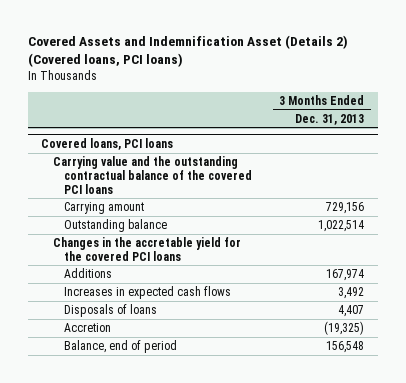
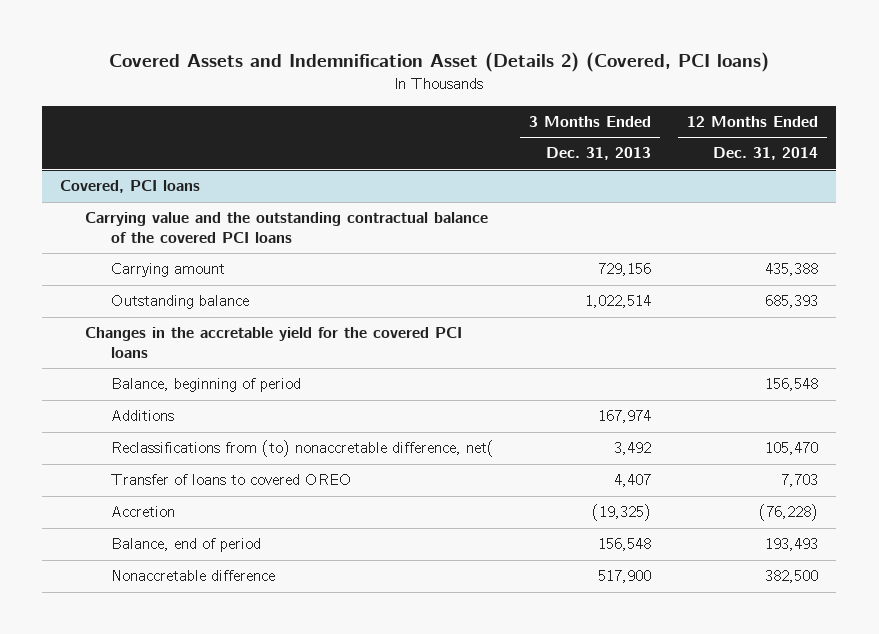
- Covered Assets and Indemnification Asset (Details 2) (Covered loans, PCI loans)
+ Covered Assets and Indemnification Asset (Details 2) (Covered, PCI loans)
- | 3 Months Ended Dec. 31, 2013
+ | 3 Months Ended Dec. 31, 2013 | 12 Months Ended Dec. 31, 2014
- Covered loans, PCI loans
+ Covered, PCI loans
+ Balance, beginning of period | | 156,548
- Increases in expected cash flows | 3,492
- Disposals of loans | 4,407
+ Reclassifications from (to) nonaccretable difference, net( | 3,492 | 105,470
+ Transfer of loans to covered OREO | 4,407 | 7,703
+ Nonaccretable difference | 517,900 | 382,500

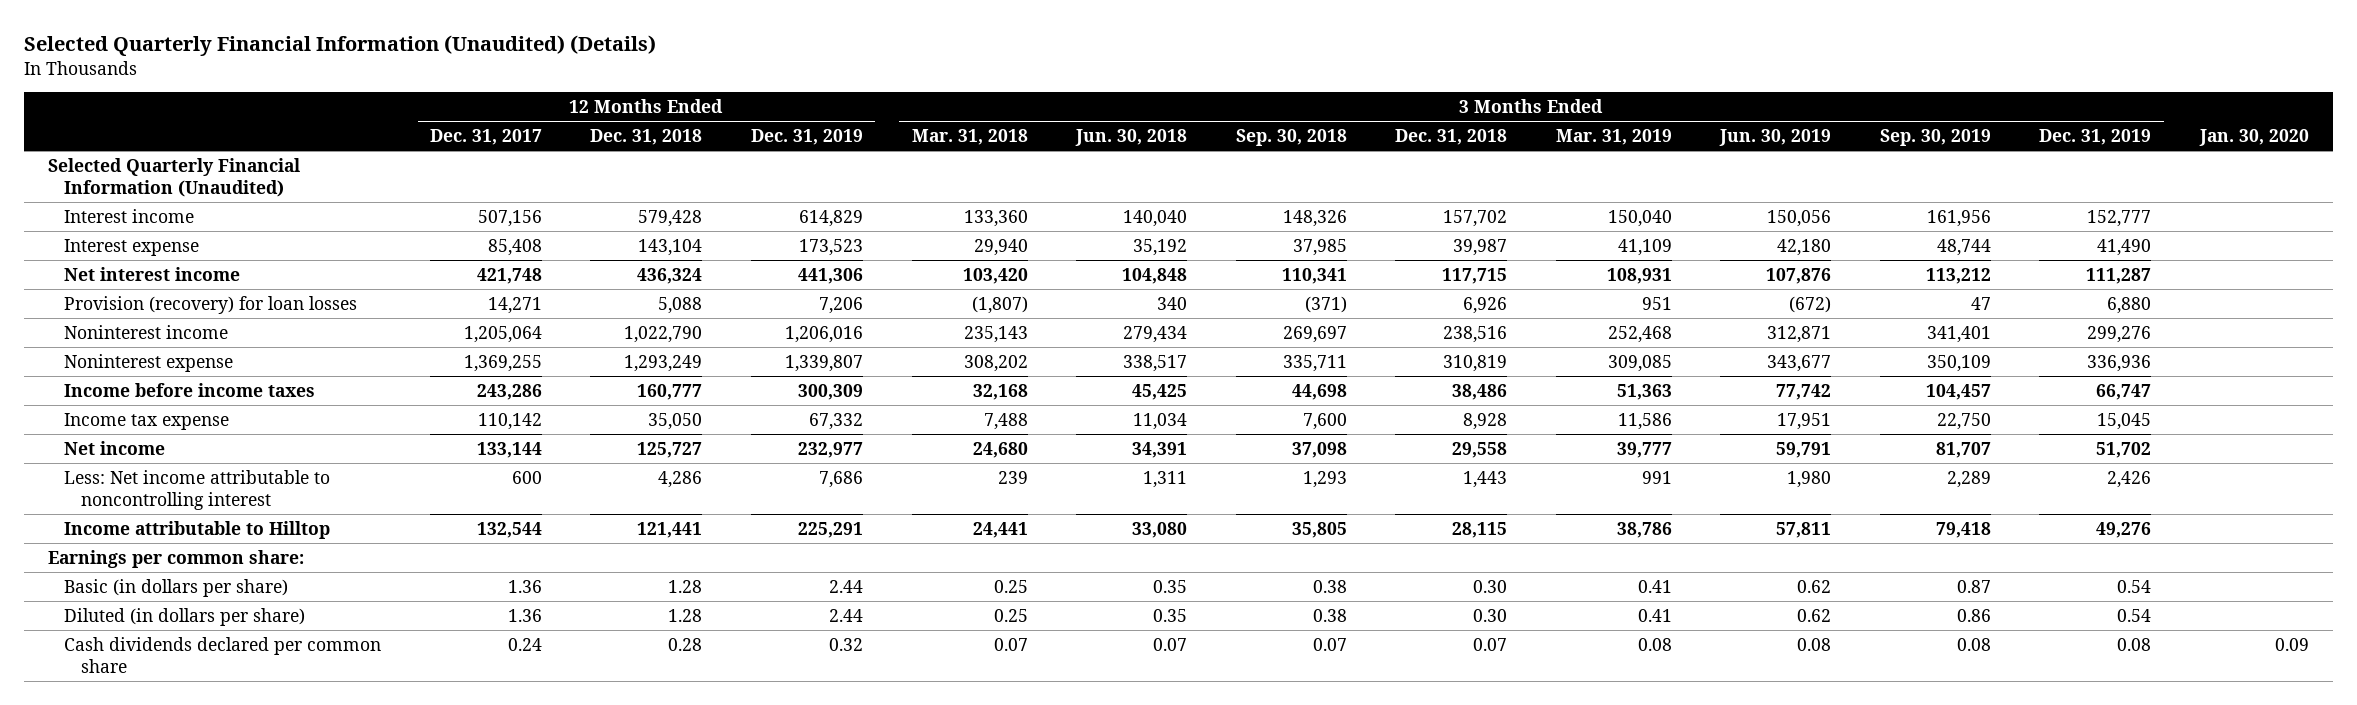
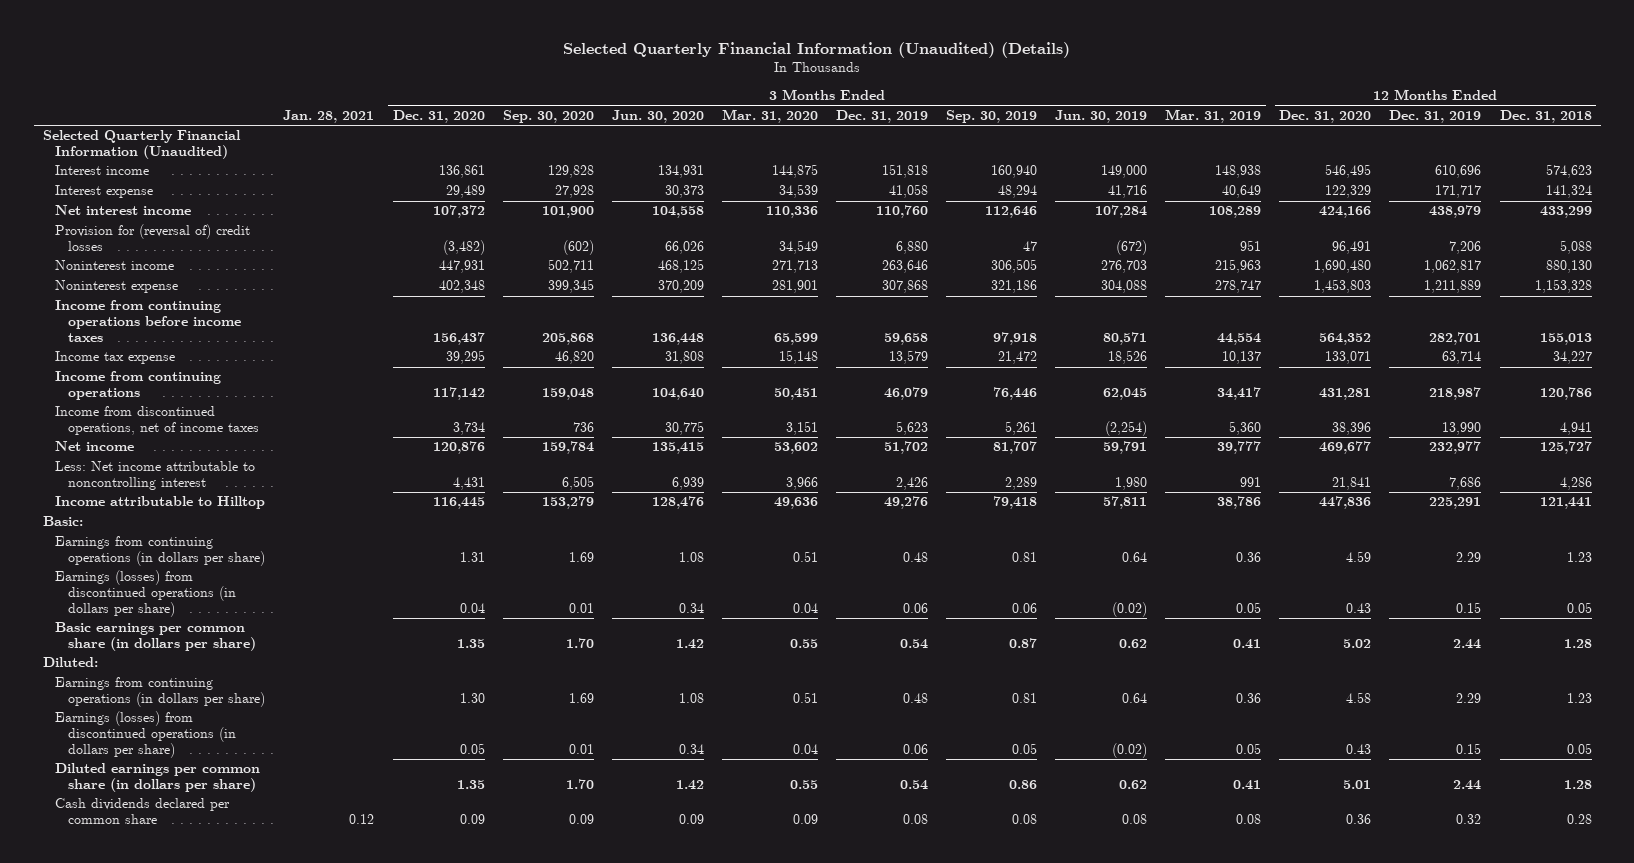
- | 12 Months Ended Dec. 31, 2017 | 12 Months Ended Dec. 31, 2018 | 12 Months Ended Dec. 31, 2019 | 3 Months Ended Mar. 31, 2018 | 3 Months Ended Jun. 30, 2018 | 3 Months Ended Sep. 30, 2018 | 3 Months Ended Dec. 31, 2018 | 3 Months Ended Mar. 31, 2019 | 3 Months Ended Jun. 30, 2019 | 3 Months Ended Sep. 30, 2019 | 3 Months Ended Dec. 31, 2019 | Jan. 30, 2020
+ | Jan. 28, 2021 | 3 Months Ended Dec. 31, 2020 | 3 Months Ended Sep. 30, 2020 | 3 Months Ended Jun. 30, 2020 | 3 Months Ended Mar. 31, 2020 | 3 Months Ended Dec. 31, 2019 | 3 Months Ended Sep. 30, 2019 | 3 Months Ended Jun. 30, 2019 | 3 Months Ended Mar. 31, 2019 | 12 Months Ended Dec. 31, 2020 | 12 Months Ended Dec. 31, 2019 | 12 Months Ended Dec. 31, 2018
- Interest income | 507,156 | 579,428 | 614,829 | 133,360 | 140,040 | 148,326 | 157,702 | 150,040 | 150,056 | 161,956 | 152,777 |
- Interest expense | 85,408 | 143,104 | 173,523 | 29,940 | 35,192 | 37,985 | 39,987 | 41,109 | 42,180 | 48,744 | 41,490 |
- Net interest income | 421,748 | 436,324 | 441,306 | 103,420 | 104,848 | 110,341 | 117,715 | 108,931 | 107,876 | 113,212 | 111,287 |
- Provision (recovery) for loan losses | 14,271 | 5,088 | 7,206 | (1,807) | 340 | (371) | 6,926 | 951 | (672) | 47 | 6,880 |
- Noninterest income | 1,205,064 | 1,022,790 | 1,206,016 | 235,143 | 279,434 | 269,697 | 238,516 | 252,468 | 312,871 | 341,401 | 299,276 |
- Noninterest expense | 1,369,255 | 1,293,249 | 1,339,807 | 308,202 | 338,517 | 335,711 | 310,819 | 309,085 | 343,677 | 350,109 | 336,936 |
- Income before income taxes | 243,286 | 160,777 | 300,309 | 32,168 | 45,425 | 44,698 | 38,486 | 51,363 | 77,742 | 104,457 | 66,747 |
- Income tax expense | 110,142 | 35,050 | 67,332 | 7,488 | 11,034 | 7,600 | 8,928 | 11,586 | 17,951 | 22,750 | 15,045 |
+ Interest income | | 136,861 | 129,828 | 134,931 | 144,875 | 151,818 | 160,940 | 149,000 | 148,938 | 546,495 | 610,696 | 574,623
+ Interest expense | | 29,489 | 27,928 | 30,373 | 34,539 | 41,058 | 48,294 | 41,716 | 40,649 | 122,329 | 171,717 | 141,324
+ Net interest income | | 107,372 | 101,900 | 104,558 | 110,336 | 110,760 | 112,646 | 107,284 | 108,289 | 424,166 | 438,979 | 433,299
+ Provision for (reversal of) credit losses | | (3,482) | (602) | 66,026 | 34,549 | 6,880 | 47 | (672) | 951 | 96,491 | 7,206 | 5,088
+ Noninterest income | | 447,931 | 502,711 | 468,125 | 271,713 | 263,646 | 306,505 | 276,703 | 215,963 | 1,690,480 | 1,062,817 | 880,130
+ Noninterest expense | | 402,348 | 399,345 | 370,209 | 281,901 | 307,868 | 321,186 | 304,088 | 278,747 | 1,453,803 | 1,211,889 | 1,153,328
+ Income from continuing operations before income taxes | | 156,437 | 205,868 | 136,448 | 65,599 | 59,658 | 97,918 | 80,571 | 44,554 | 564,352 | 282,701 | 155,013
+ Income tax expense | | 39,295 | 46,820 | 31,808 | 15,148 | 13,579 | 21,472 | 18,526 | 10,137 | 133,071 | 63,714 | 34,227
+ Income from continuing operations | | 117,142 | 159,048 | 104,640 | 50,451 | 46,079 | 76,446 | 62,045 | 34,417 | 431,281 | 218,987 | 120,786
+ Income from discontinued operations, net of income taxes | | 3,734 | 736 | 30,775 | 3,151 | 5,623 | 5,261 | (2,254) | 5,360 | 38,396 | 13,990 | 4,941
- Earnings per common share:
- Basic (in dollars per share) | 1.36 | 1.28 | 2.44 | 0.25 | 0.35 | 0.38 | 0.30 | 0.41 | 0.62 | 0.87 | 0.54 |
- Diluted (in dollars per share) | 1.36 | 1.28 | 2.44 | 0.25 | 0.35 | 0.38 | 0.30 | 0.41 | 0.62 | 0.86 | 0.54 |
+ Basic:
+ Earnings from continuing operations (in dollars per share) | | 1.31 | 1.69 | 1.08 | 0.51 | 0.48 | 0.81 | 0.64 | 0.36 | 4.59 | 2.29 | 1.23
+ Earnings (losses) from discontinued operations (in dollars per share) | | 0.04 | 0.01 | 0.34 | 0.04 | 0.06 | 0.06 | (0.02) | 0.05 | 0.43 | 0.15 | 0.05
+ Basic earnings per common share (in dollars per share) | | 1.35 | 1.70 | 1.42 | 0.55 | 0.54 | 0.87 | 0.62 | 0.41 | 5.02 | 2.44 | 1.28
+ Diluted:
+ Earnings from continuing operations (in dollars per share) | | 1.30 | 1.69 | 1.08 | 0.51 | 0.48 | 0.81 | 0.64 | 0.36 | 4.58 | 2.29 | 1.23
+ Earnings (losses) from discontinued operations (in dollars per share) | | 0.05 | 0.01 | 0.34 | 0.04 | 0.06 | 0.05 | (0.02) | 0.05 | 0.43 | 0.15 | 0.05
+ Diluted earnings per common share (in dollars per share) | | 1.35 | 1.70 | 1.42 | 0.55 | 0.54 | 0.86 | 0.62 | 0.41 | 5.01 | 2.44 | 1.28

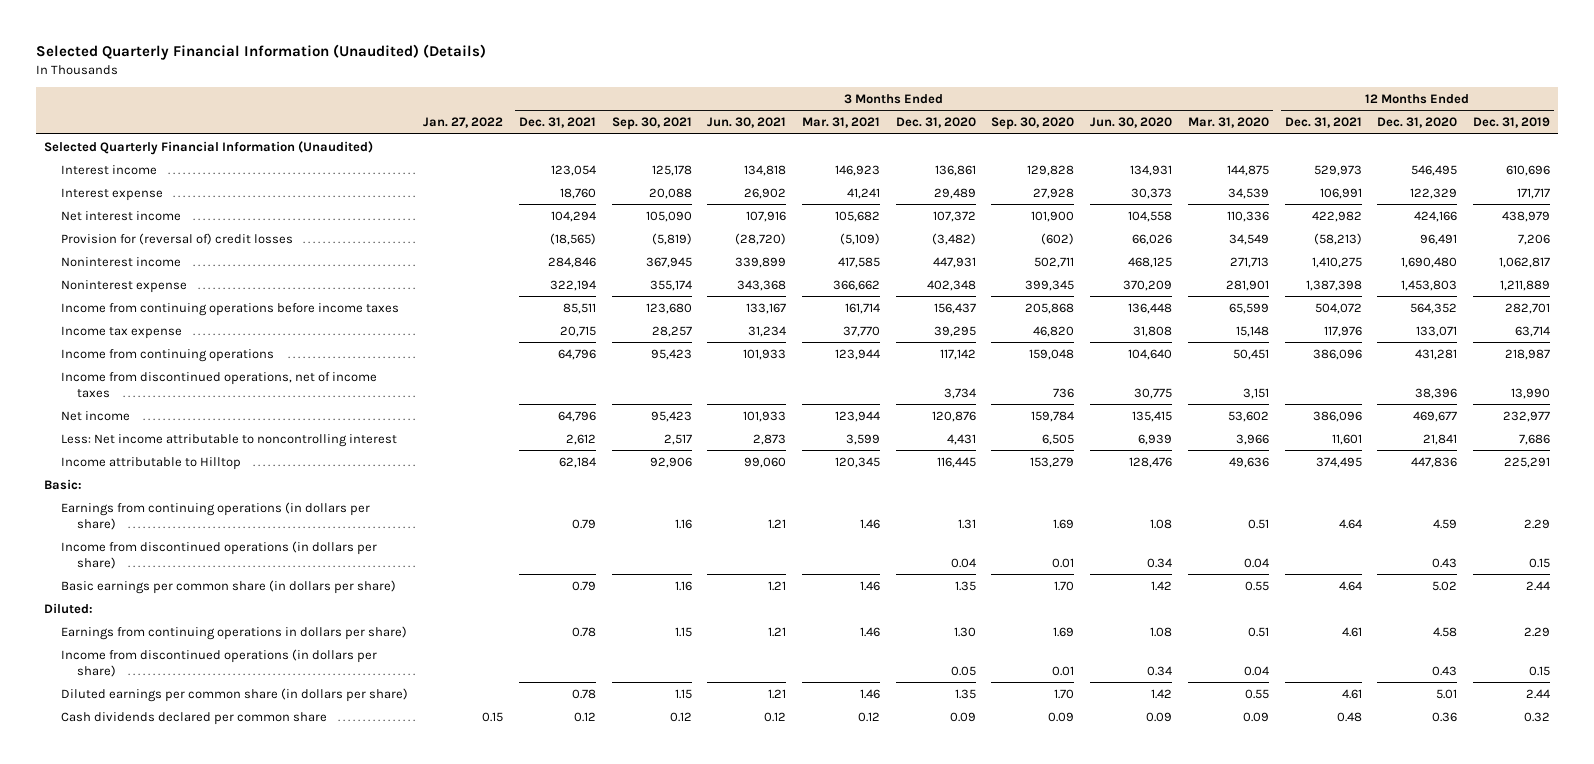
- | Jan. 28, 2021 | 3 Months Ended Dec. 31, 2020 | 3 Months Ended Sep. 30, 2020 | 3 Months Ended Jun. 30, 2020 | 3 Months Ended Mar. 31, 2020 | 3 Months Ended Dec. 31, 2019 | 3 Months Ended Sep. 30, 2019 | 3 Months Ended Jun. 30, 2019 | 3 Months Ended Mar. 31, 2019 | 12 Months Ended Dec. 31, 2020 | 12 Months Ended Dec. 31, 2019 | 12 Months Ended Dec. 31, 2018
+ | Jan. 27, 2022 | 3 Months Ended Dec. 31, 2021 | 3 Months Ended Sep. 30, 2021 | 3 Months Ended Jun. 30, 2021 | 3 Months Ended Mar. 31, 2021 | 3 Months Ended Dec. 31, 2020 | 3 Months Ended Sep. 30, 2020 | 3 Months Ended Jun. 30, 2020 | 3 Months Ended Mar. 31, 2020 | 12 Months Ended Dec. 31, 2021 | 12 Months Ended Dec. 31, 2020 | 12 Months Ended Dec. 31, 2019
- Earnings (losses) from discontinued operations (in dollars per share) | | 0.04 | 0.01 | 0.34 | 0.04 | 0.06 | 0.06 | (0.02) | 0.05 | 0.43 | 0.15 | 0.05
+ Income from discontinued operations (in dollars per share) | | | | | | 0.04 | 0.01 | 0.34 | 0.04 | | 0.43 | 0.15
- Earnings from continuing operations (in dollars per share) | | 1.30 | 1.69 | 1.08 | 0.51 | 0.48 | 0.81 | 0.64 | 0.36 | 4.58 | 2.29 | 1.23
- Earnings (losses) from discontinued operations (in dollars per share) | | 0.05 | 0.01 | 0.34 | 0.04 | 0.06 | 0.05 | (0.02) | 0.05 | 0.43 | 0.15 | 0.05
+ Earnings from continuing operations in dollars per share) | | 0.78 | 1.15 | 1.21 | 1.46 | 1.30 | 1.69 | 1.08 | 0.51 | 4.61 | 4.58 | 2.29
+ Income from discontinued operations (in dollars per share) | | | | | | 0.05 | 0.01 | 0.34 | 0.04 | | 0.43 | 0.15

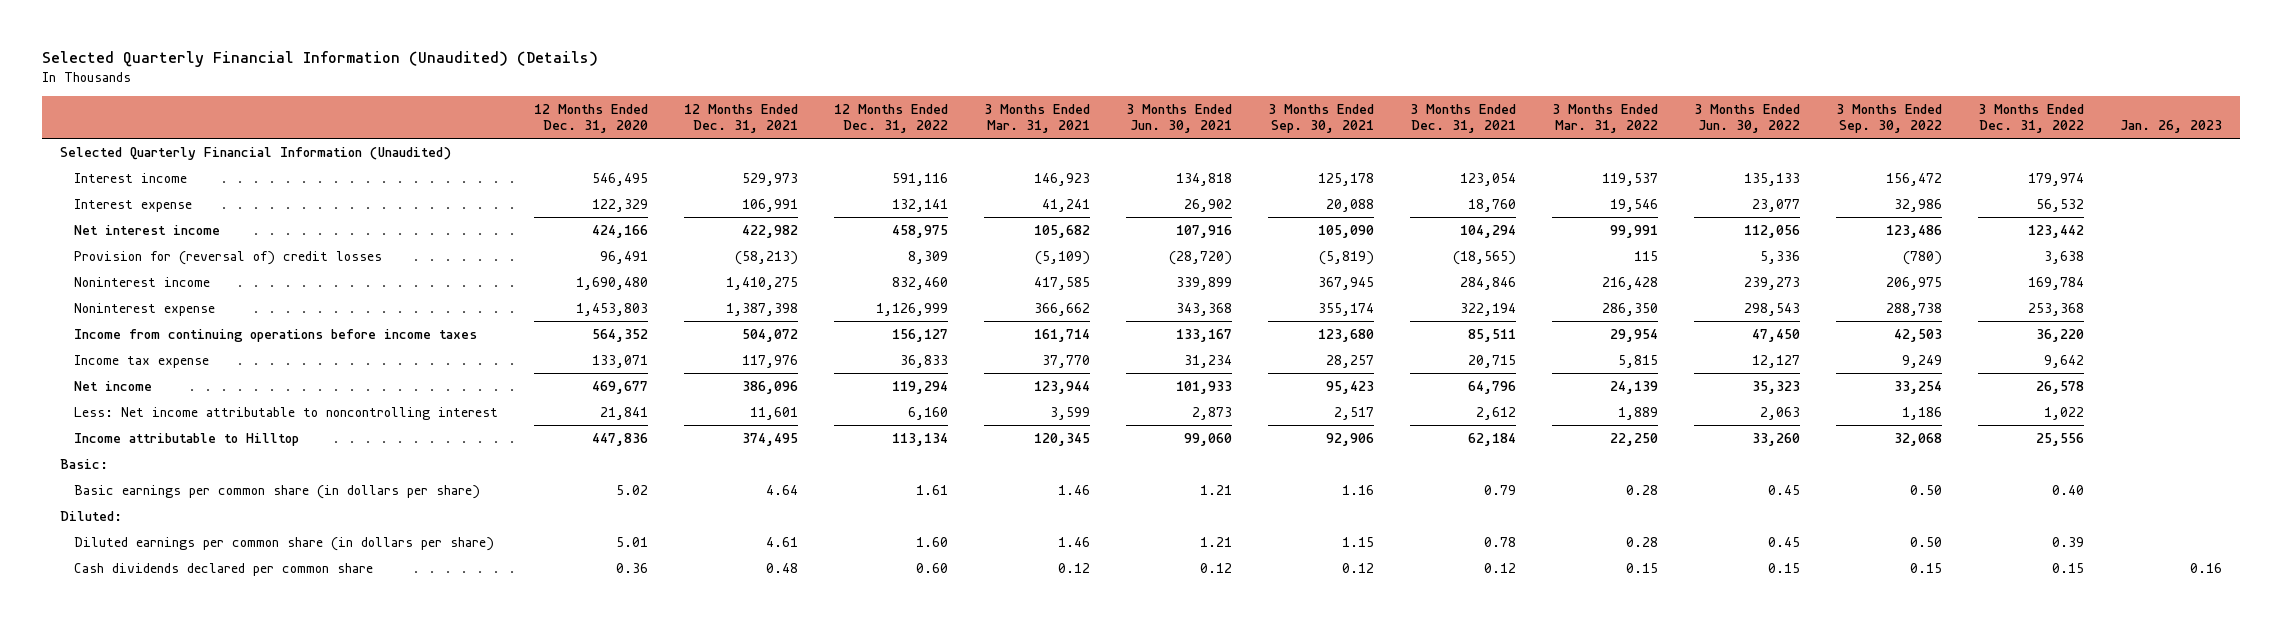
- | Jan. 27, 2022 | 3 Months Ended Dec. 31, 2021 | 3 Months Ended Sep. 30, 2021 | 3 Months Ended Jun. 30, 2021 | 3 Months Ended Mar. 31, 2021 | 3 Months Ended Dec. 31, 2020 | 3 Months Ended Sep. 30, 2020 | 3 Months Ended Jun. 30, 2020 | 3 Months Ended Mar. 31, 2020 | 12 Months Ended Dec. 31, 2021 | 12 Months Ended Dec. 31, 2020 | 12 Months Ended Dec. 31, 2019
+ | 12 Months Ended Dec. 31, 2020 | 12 Months Ended Dec. 31, 2021 | 12 Months Ended Dec. 31, 2022 | 3 Months Ended Mar. 31, 2021 | 3 Months Ended Jun. 30, 2021 | 3 Months Ended Sep. 30, 2021 | 3 Months Ended Dec. 31, 2021 | 3 Months Ended Mar. 31, 2022 | 3 Months Ended Jun. 30, 2022 | 3 Months Ended Sep. 30, 2022 | 3 Months Ended Dec. 31, 2022 | Jan. 26, 2023
- Income from continuing operations | | 64,796 | 95,423 | 101,933 | 123,944 | 117,142 | 159,048 | 104,640 | 50,451 | 386,096 | 431,281 | 218,987
- Income from discontinued operations, net of income taxes | | | | | | 3,734 | 736 | 30,775 | 3,151 | | 38,396 | 13,990
- Earnings from continuing operations (in dollars per share) | | 0.79 | 1.16 | 1.21 | 1.46 | 1.31 | 1.69 | 1.08 | 0.51 | 4.64 | 4.59 | 2.29
- Income from discontinued operations (in dollars per share) | | | | | | 0.04 | 0.01 | 0.34 | 0.04 | | 0.43 | 0.15
- Earnings from continuing operations in dollars per share) | | 0.78 | 1.15 | 1.21 | 1.46 | 1.30 | 1.69 | 1.08 | 0.51 | 4.61 | 4.58 | 2.29
- Income from discontinued operations (in dollars per share) | | | | | | 0.05 | 0.01 | 0.34 | 0.04 | | 0.43 | 0.15

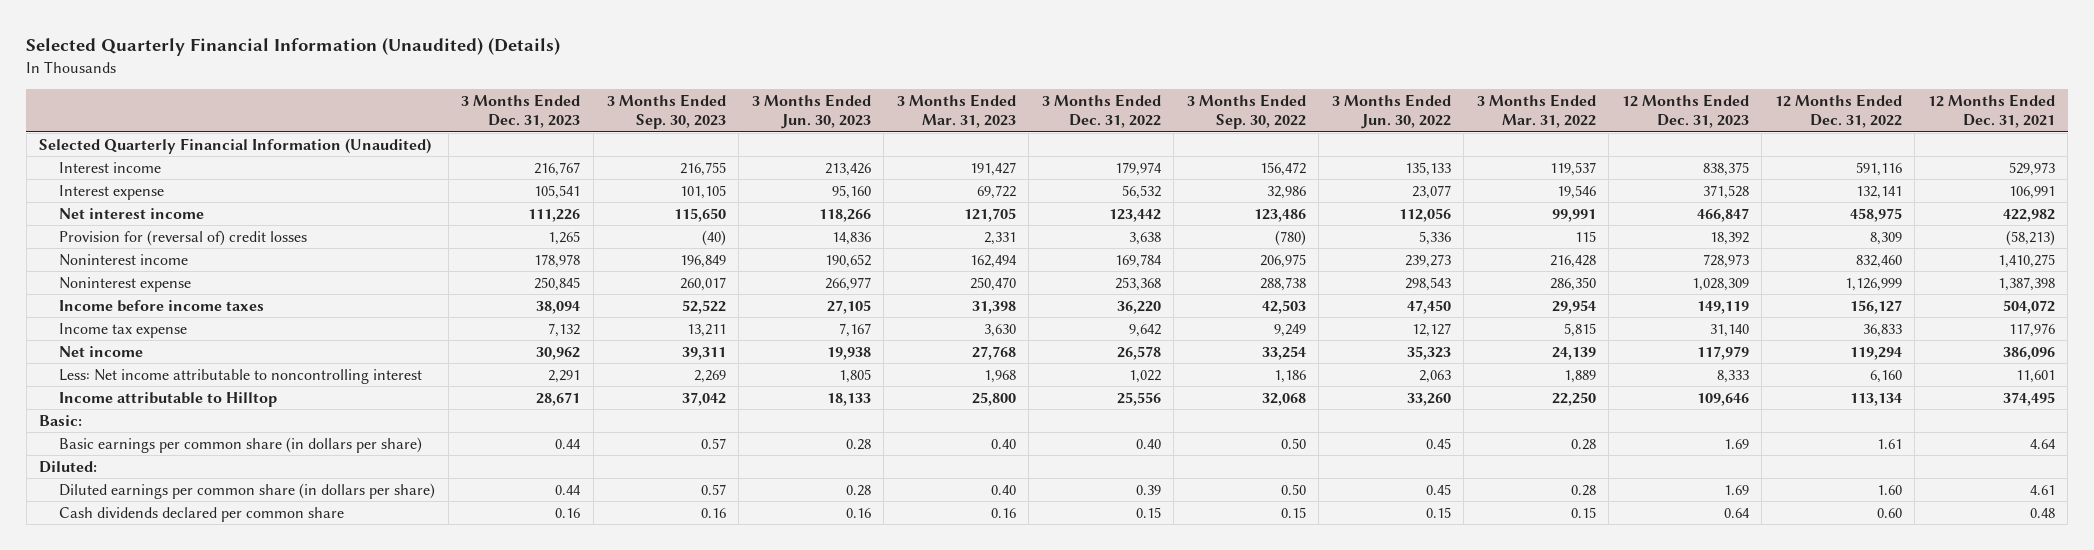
- | 12 Months Ended Dec. 31, 2020 | 12 Months Ended Dec. 31, 2021 | 12 Months Ended Dec. 31, 2022 | 3 Months Ended Mar. 31, 2021 | 3 Months Ended Jun. 30, 2021 | 3 Months Ended Sep. 30, 2021 | 3 Months Ended Dec. 31, 2021 | 3 Months Ended Mar. 31, 2022 | 3 Months Ended Jun. 30, 2022 | 3 Months Ended Sep. 30, 2022 | 3 Months Ended Dec. 31, 2022 | Jan. 26, 2023
+ | 3 Months Ended Dec. 31, 2023 | 3 Months Ended Sep. 30, 2023 | 3 Months Ended Jun. 30, 2023 | 3 Months Ended Mar. 31, 2023 | 3 Months Ended Dec. 31, 2022 | 3 Months Ended Sep. 30, 2022 | 3 Months Ended Jun. 30, 2022 | 3 Months Ended Mar. 31, 2022 | 12 Months Ended Dec. 31, 2023 | 12 Months Ended Dec. 31, 2022 | 12 Months Ended Dec. 31, 2021
- Income from continuing operations before income taxes | 564,352 | 504,072 | 156,127 | 161,714 | 133,167 | 123,680 | 85,511 | 29,954 | 47,450 | 42,503 | 36,220 |
+ Income before income taxes | 38,094 | 52,522 | 27,105 | 31,398 | 36,220 | 42,503 | 47,450 | 29,954 | 149,119 | 156,127 | 504,072

